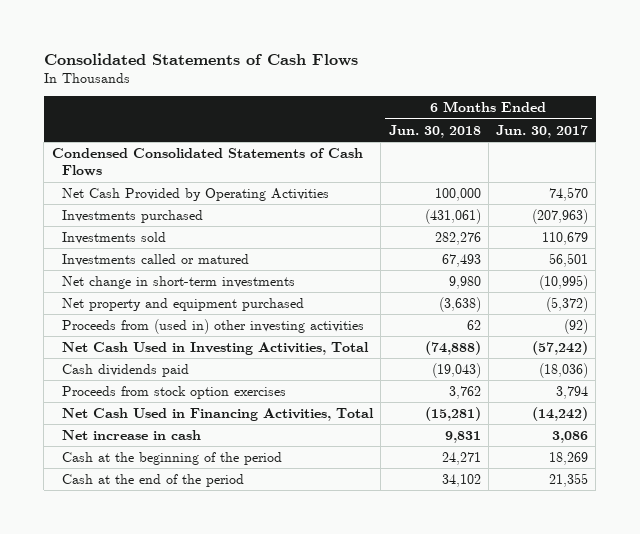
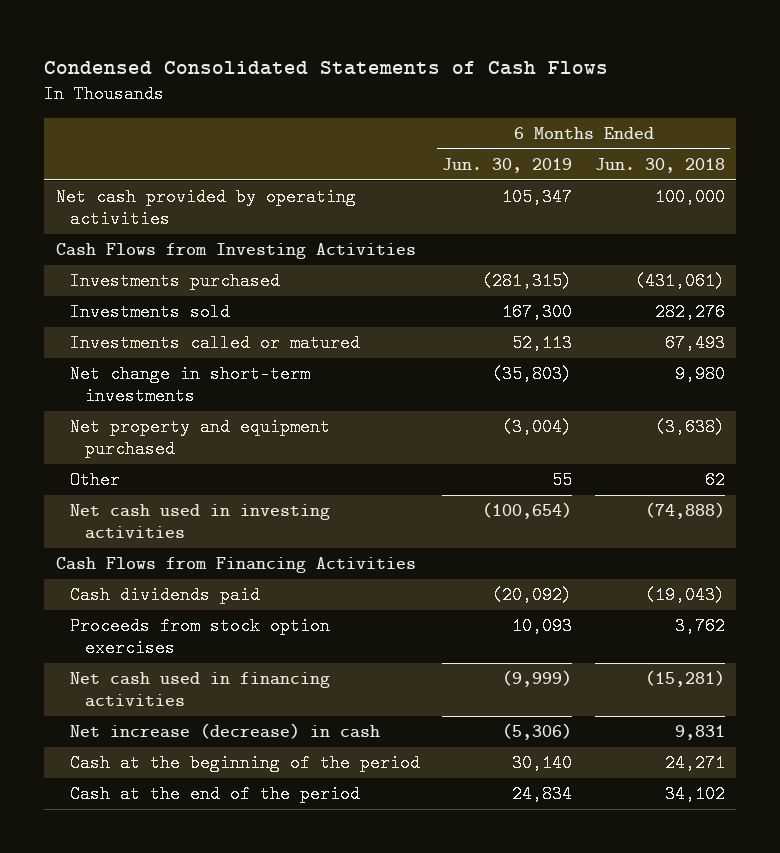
- Consolidated Statements of Cash Flows
+ Condensed Consolidated Statements of Cash Flows
- | 6 Months Ended Jun. 30, 2018 | 6 Months Ended Jun. 30, 2017
+ | 6 Months Ended Jun. 30, 2019 | 6 Months Ended Jun. 30, 2018
- Condensed Consolidated Statements of Cash Flows
- Net Cash Provided by Operating Activities | 100,000 | 74,570
+ Net cash provided by operating activities | 105,347 | 100,000
+ Cash Flows from Investing Activities
- Proceeds from (used in) other investing activities | 62 | (92)
- Net Cash Used in Investing Activities, Total | (74,888) | (57,242)
+ Other | 55 | 62
+ Net cash used in investing activities | (100,654) | (74,888)
+ Cash Flows from Financing Activities
- Net Cash Used in Financing Activities, Total | (15,281) | (14,242)
- Net increase in cash | 9,831 | 3,086
+ Net cash used in financing activities | (9,999) | (15,281)
+ Net increase (decrease) in cash | (5,306) | 9,831

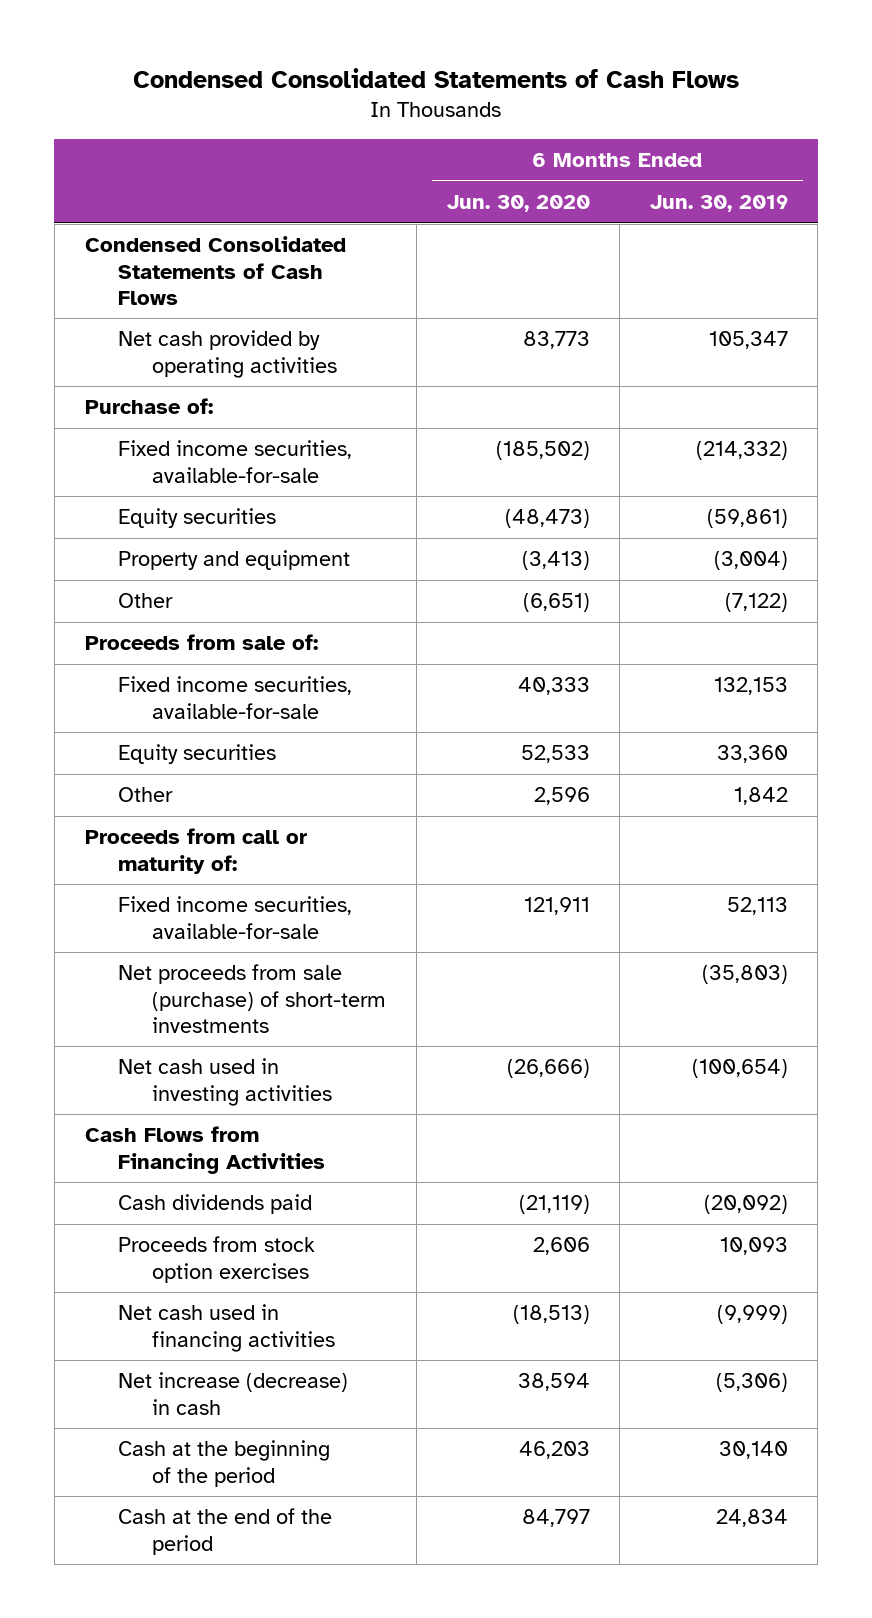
- | 6 Months Ended Jun. 30, 2019 | 6 Months Ended Jun. 30, 2018
+ | 6 Months Ended Jun. 30, 2020 | 6 Months Ended Jun. 30, 2019
+ Condensed Consolidated Statements of Cash Flows
- Cash Flows from Investing Activities
- Investments purchased | (281,315) | (431,061)
- Investments sold | 167,300 | 282,276
- Investments called or matured | 52,113 | 67,493
- Net change in short-term investments | (35,803) | 9,980
- Net property and equipment purchased | (3,004) | (3,638)
- Other | 55 | 62
+ Purchase of:
+ Fixed income securities, available-for-sale | (185,502) | (214,332)
+ Equity securities | (48,473) | (59,861)
+ Property and equipment | (3,413) | (3,004)
+ Other | (6,651) | (7,122)
+ Proceeds from sale of:
+ Fixed income securities, available-for-sale | 40,333 | 132,153
+ Equity securities | 52,533 | 33,360
+ Other | 2,596 | 1,842
+ Proceeds from call or maturity of:
+ Fixed income securities, available-for-sale | 121,911 | 52,113
+ Net proceeds from sale (purchase) of short-term investments | | (35,803)

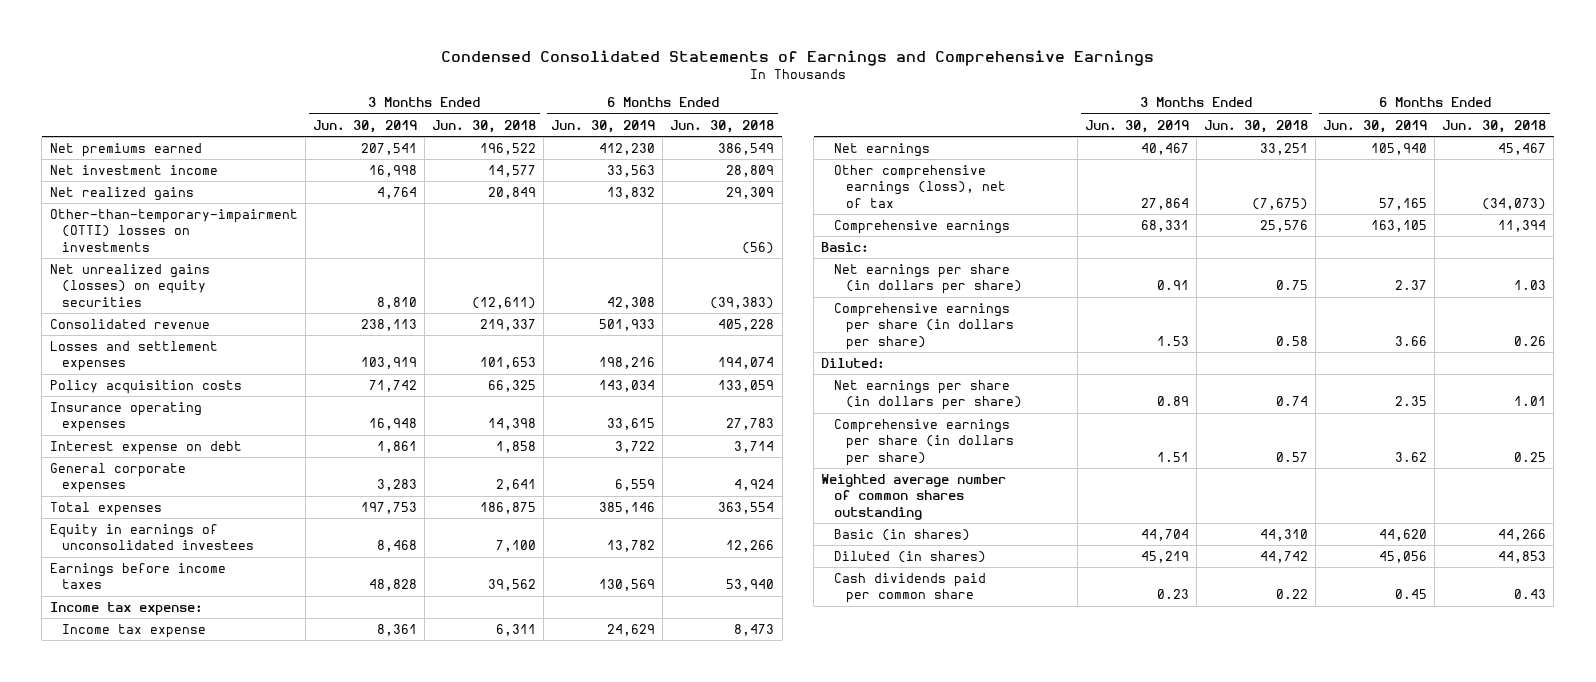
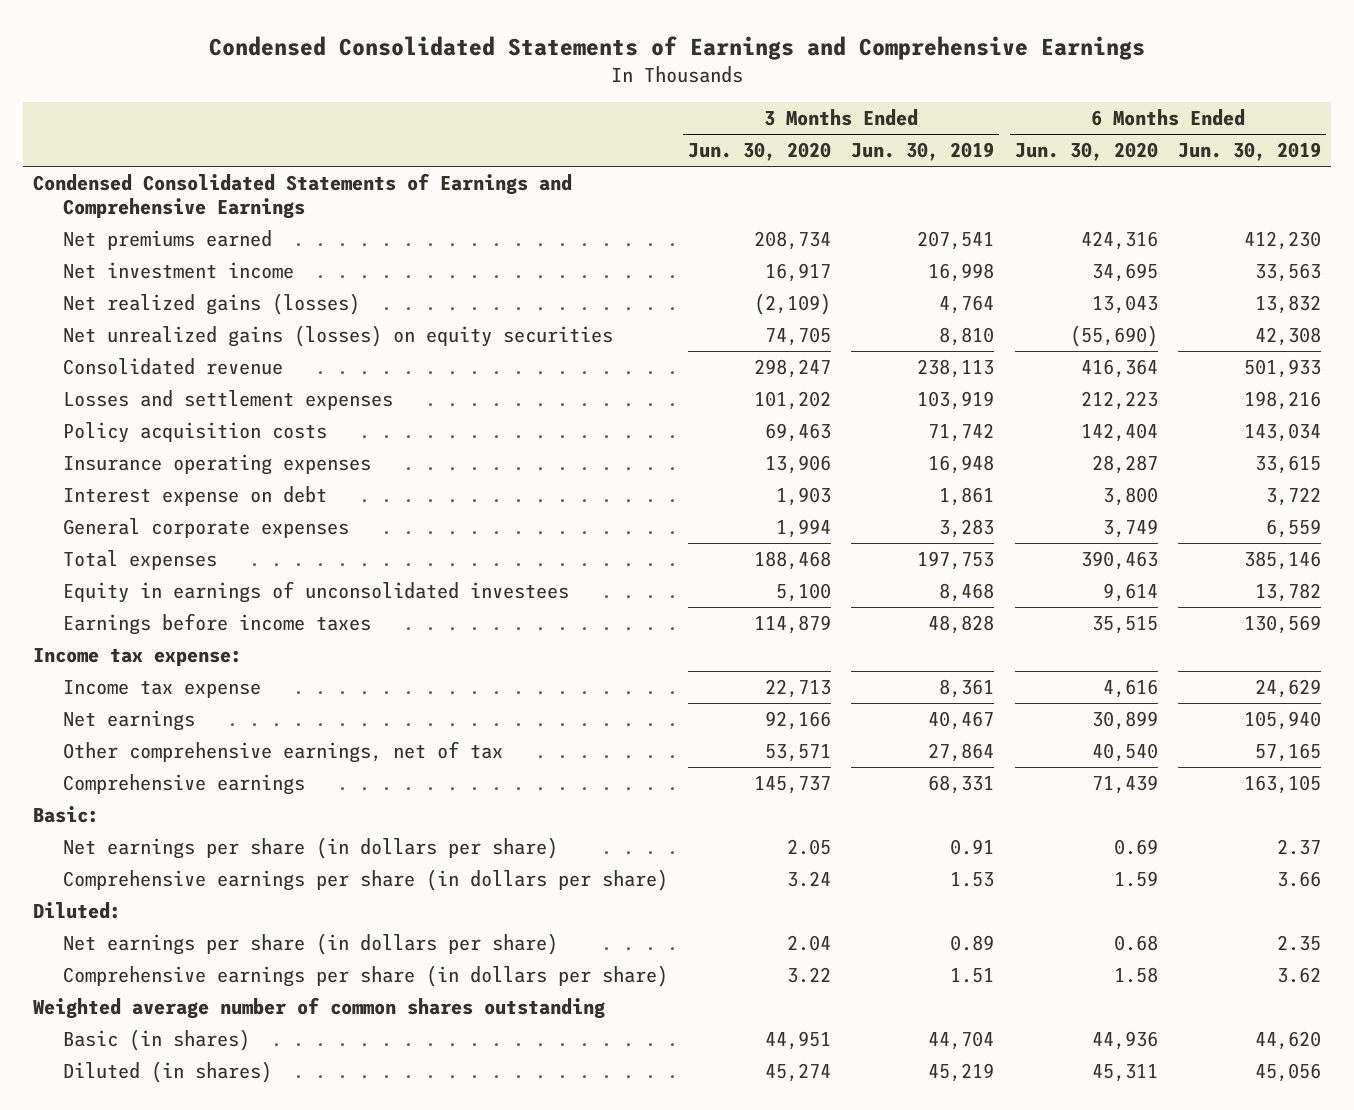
- | 3 Months Ended Jun. 30, 2019 | 3 Months Ended Jun. 30, 2018 | 6 Months Ended Jun. 30, 2019 | 6 Months Ended Jun. 30, 2018
+ | 3 Months Ended Jun. 30, 2020 | 3 Months Ended Jun. 30, 2019 | 6 Months Ended Jun. 30, 2020 | 6 Months Ended Jun. 30, 2019
+ Condensed Consolidated Statements of Earnings and Comprehensive Earnings
- Net realized gains | 4,764 | 20,849 | 13,832 | 29,309
- Other-than-temporary-impairment (OTTI) losses on investments | | | | (56)
+ Net realized gains (losses) | (2,109) | 4,764 | 13,043 | 13,832
- Other comprehensive earnings (loss), net of tax | 27,864 | (7,675) | 57,165 | (34,073)
+ Other comprehensive earnings, net of tax | 53,571 | 27,864 | 40,540 | 57,165
- Cash dividends paid per common share | 0.23 | 0.22 | 0.45 | 0.43

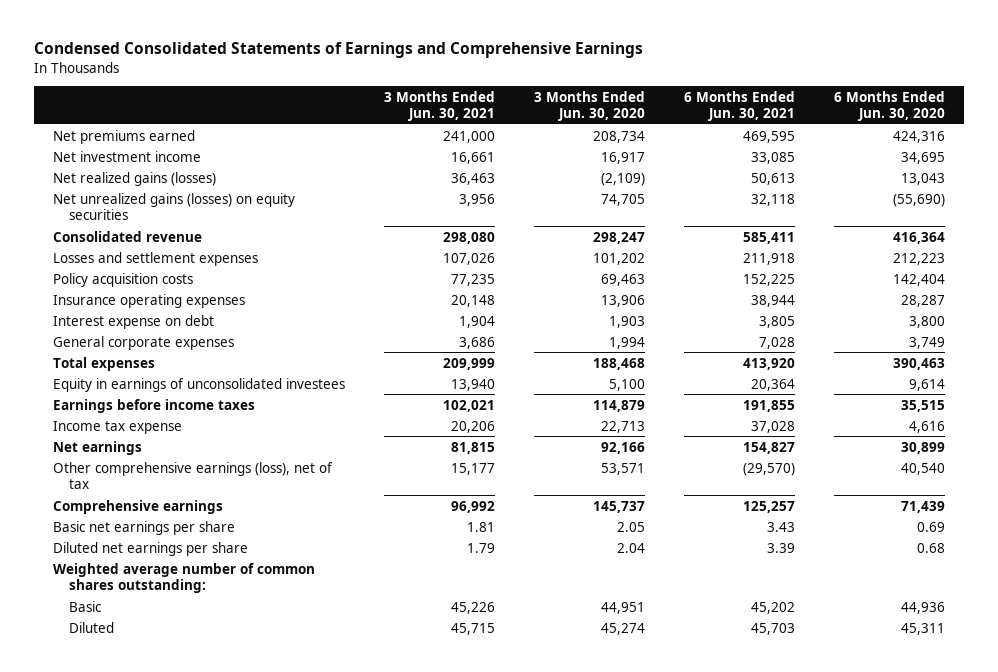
- | 3 Months Ended Jun. 30, 2020 | 3 Months Ended Jun. 30, 2019 | 6 Months Ended Jun. 30, 2020 | 6 Months Ended Jun. 30, 2019
+ | 3 Months Ended Jun. 30, 2021 | 3 Months Ended Jun. 30, 2020 | 6 Months Ended Jun. 30, 2021 | 6 Months Ended Jun. 30, 2020
- Condensed Consolidated Statements of Earnings and Comprehensive Earnings
- Income tax expense:
- Other comprehensive earnings, net of tax | 53,571 | 27,864 | 40,540 | 57,165
+ Other comprehensive earnings (loss), net of tax | 15,177 | 53,571 | (29,570) | 40,540
- Basic:
- Net earnings per share (in dollars per share) | 2.05 | 0.91 | 0.69 | 2.37
- Comprehensive earnings per share (in dollars per share) | 3.24 | 1.53 | 1.59 | 3.66
- Diluted:
- Net earnings per share (in dollars per share) | 2.04 | 0.89 | 0.68 | 2.35
- Comprehensive earnings per share (in dollars per share) | 3.22 | 1.51 | 1.58 | 3.62
- Weighted average number of common shares outstanding
- Basic (in shares) | 44,951 | 44,704 | 44,936 | 44,620
- Diluted (in shares) | 45,274 | 45,219 | 45,311 | 45,056
+ Basic net earnings per share | 1.81 | 2.05 | 3.43 | 0.69
+ Diluted net earnings per share | 1.79 | 2.04 | 3.39 | 0.68
+ Weighted average number of common shares outstanding:
+ Basic | 45,226 | 44,951 | 45,202 | 44,936
+ Diluted | 45,715 | 45,274 | 45,703 | 45,311

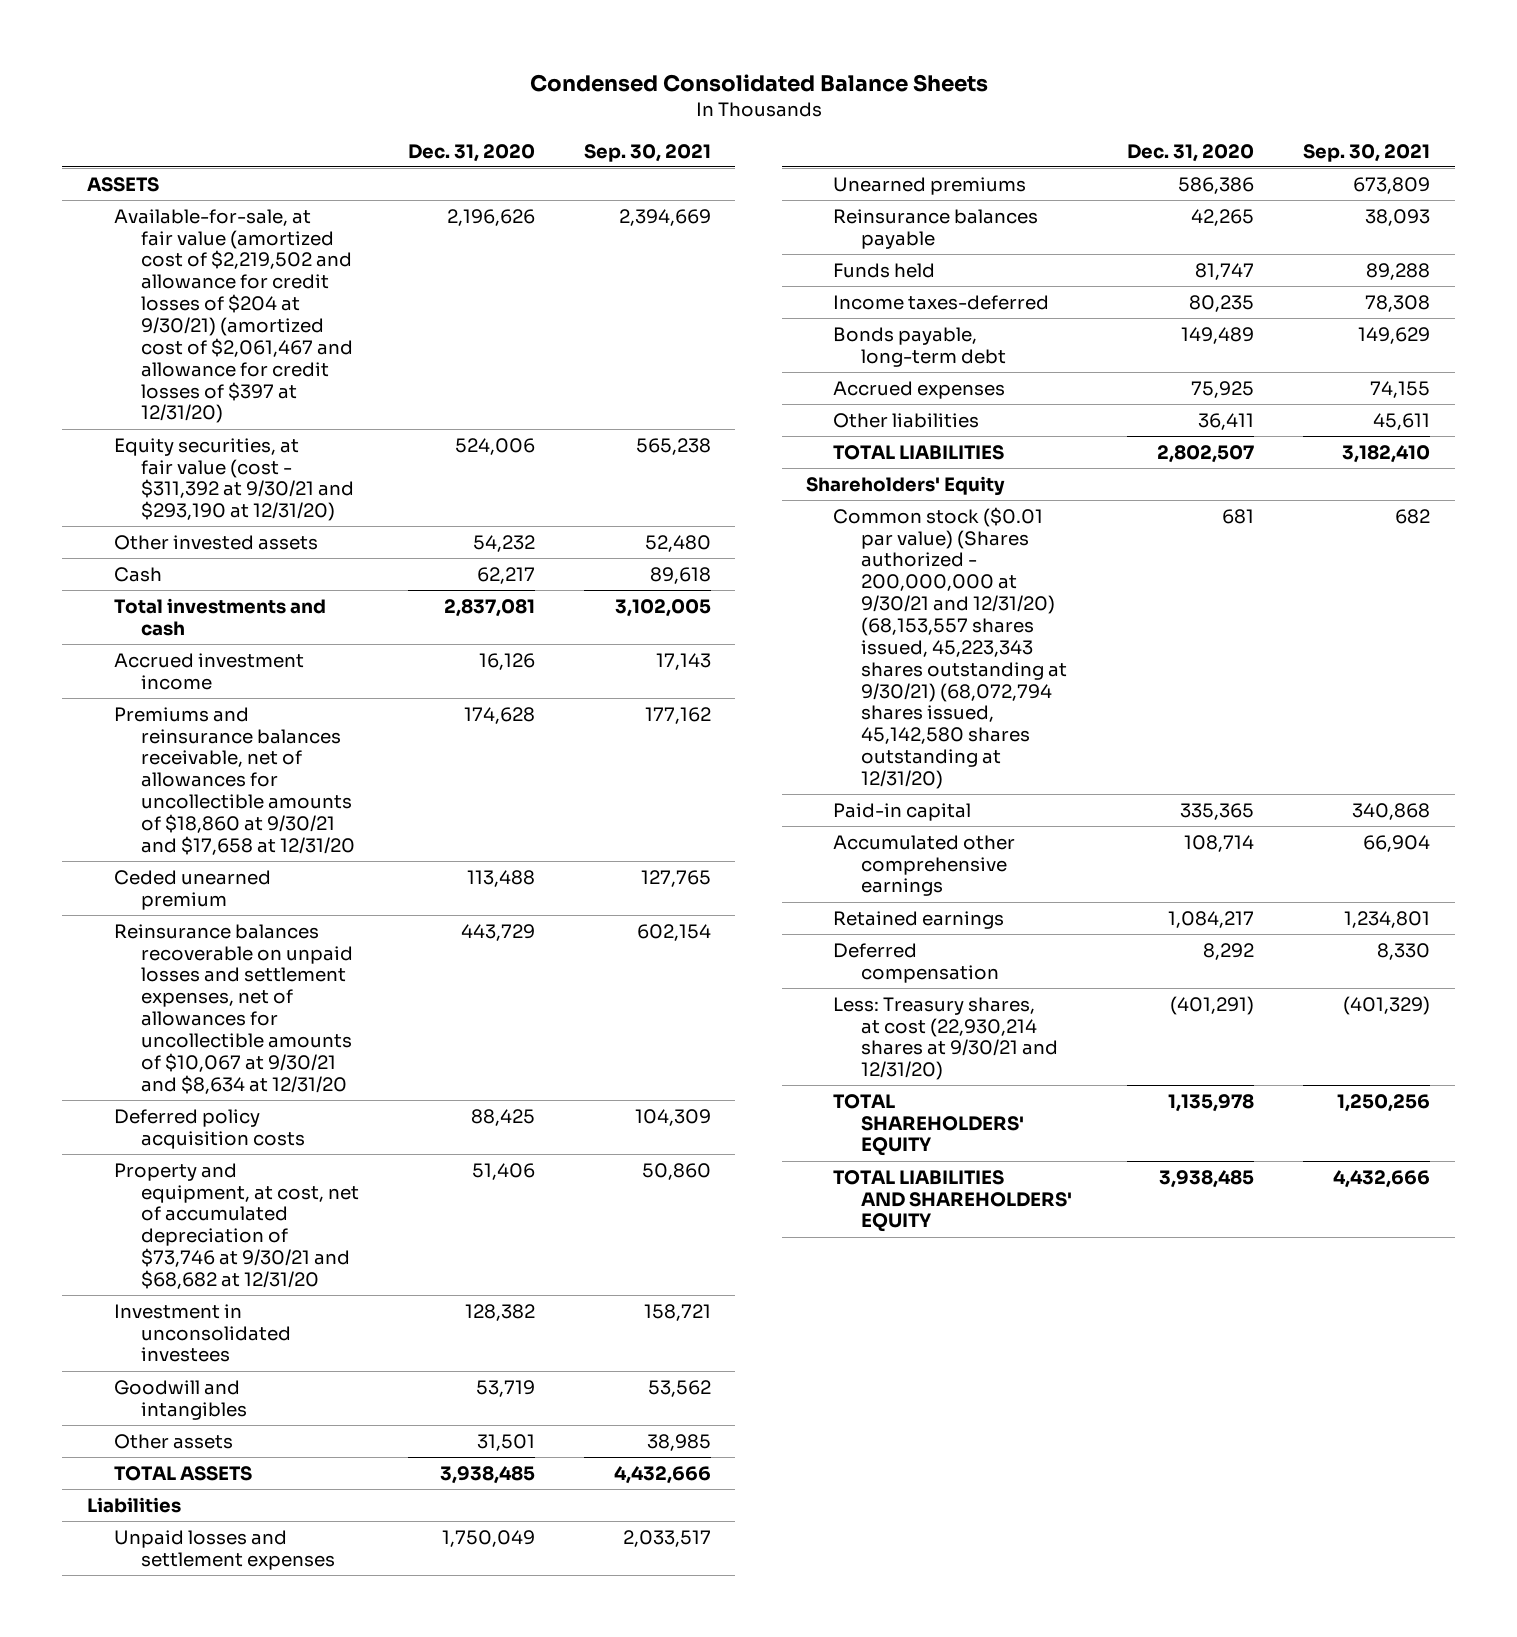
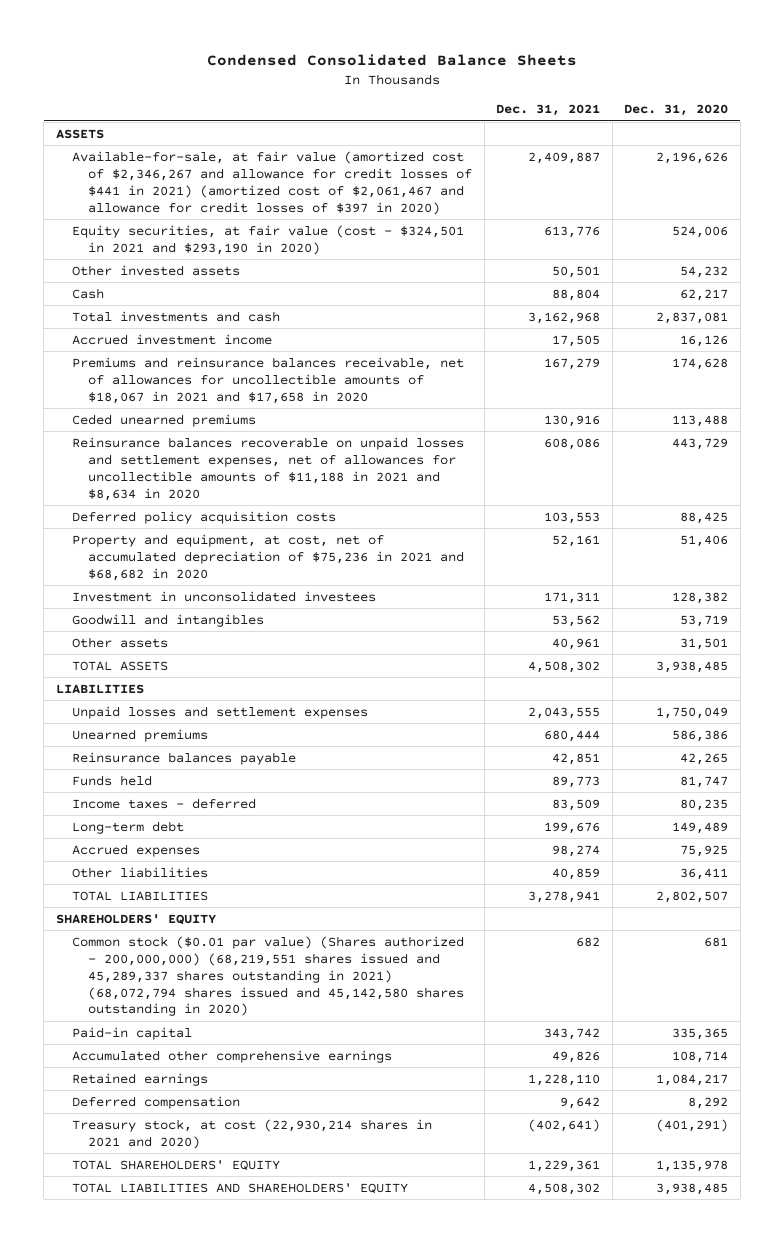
- | Dec. 31, 2020 | Sep. 30, 2021
+ | Dec. 31, 2021 | Dec. 31, 2020
- Available-for-sale, at fair value (amortized cost of $2,219,502 and allowance for credit losses of $204 at 9/30/21) (amortized cost of $2,061,467 and allowance for credit losses of $397 at 12/31/20) | 2,196,626 | 2,394,669
- Equity securities, at fair value (cost - $311,392 at 9/30/21 and $293,190 at 12/31/20) | 524,006 | 565,238
+ Available-for-sale, at fair value (amortized cost of $2,346,267 and allowance for credit losses of $441 in 2021) (amortized cost of $2,061,467 and allowance for credit losses of $397 in 2020) | 2,409,887 | 2,196,626
+ Equity securities, at fair value (cost - $324,501 in 2021 and $293,190 in 2020) | 613,776 | 524,006
- Premiums and reinsurance balances receivable, net of allowances for uncollectible amounts of $18,860 at 9/30/21 and $17,658 at 12/31/20 | 174,628 | 177,162
- Ceded unearned premium | 113,488 | 127,765
- Reinsurance balances recoverable on unpaid losses and settlement expenses, net of allowances for uncollectible amounts of $10,067 at 9/30/21 and $8,634 at 12/31/20 | 443,729 | 602,154
+ Premiums and reinsurance balances receivable, net of allowances for uncollectible amounts of $18,067 in 2021 and $17,658 in 2020 | 167,279 | 174,628
+ Ceded unearned premiums | 130,916 | 113,488
+ Reinsurance balances recoverable on unpaid losses and settlement expenses, net of allowances for uncollectible amounts of $11,188 in 2021 and $8,634 in 2020 | 608,086 | 443,729
- Property and equipment, at cost, net of accumulated depreciation of $73,746 at 9/30/21 and $68,682 at 12/31/20 | 51,406 | 50,860
+ Property and equipment, at cost, net of accumulated depreciation of $75,236 in 2021 and $68,682 in 2020 | 52,161 | 51,406
- Liabilities
+ LIABILITIES
- Income taxes-deferred | 80,235 | 78,308
- Bonds payable, long-term debt | 149,489 | 149,629
+ Income taxes - deferred | 83,509 | 80,235
+ Long-term debt | 199,676 | 149,489
- Shareholders' Equity
- Common stock ($0.01 par value) (Shares authorized - 200,000,000 at 9/30/21 and 12/31/20) (68,153,557 shares issued, 45,223,343 shares outstanding at 9/30/21) (68,072,794 shares issued, 45,142,580 shares outstanding at 12/31/20) | 681 | 682
+ SHAREHOLDERS' EQUITY
+ Common stock ($0.01 par value) (Shares authorized - 200,000,000) (68,219,551 shares issued and 45,289,337 shares outstanding in 2021) (68,072,794 shares issued and 45,142,580 shares outstanding in 2020) | 682 | 681
- Less: Treasury shares, at cost (22,930,214 shares at 9/30/21 and 12/31/20) | (401,291) | (401,329)
+ Treasury stock, at cost (22,930,214 shares in 2021 and 2020) | (402,641) | (401,291)

